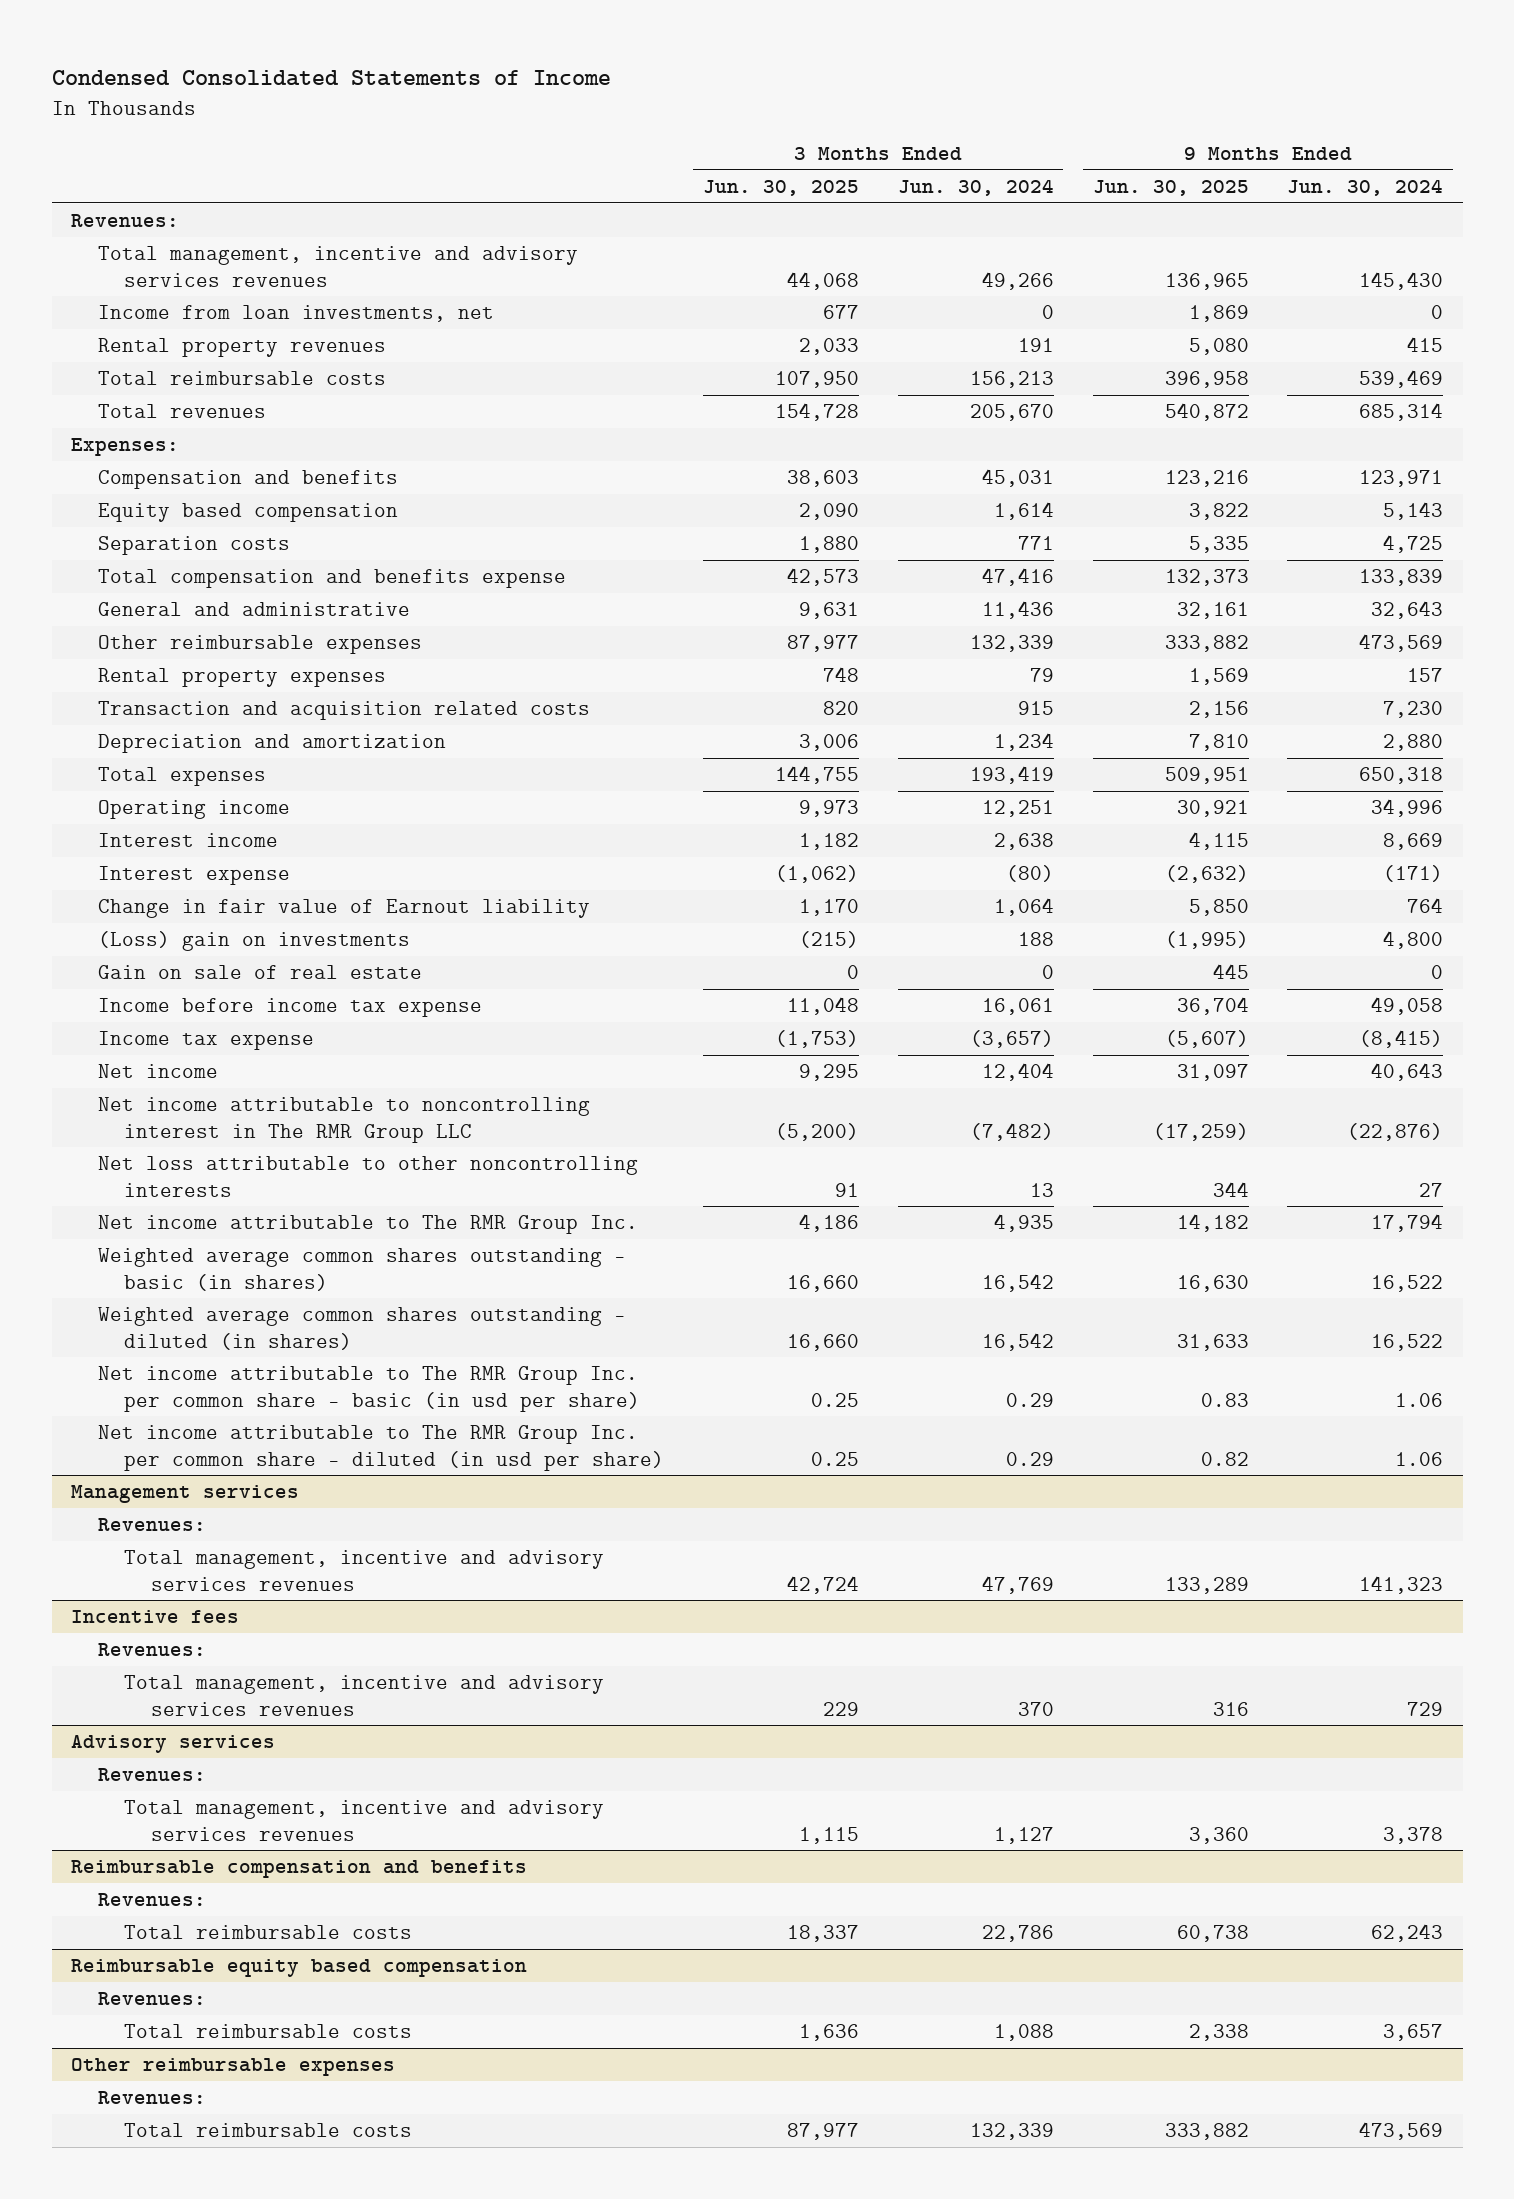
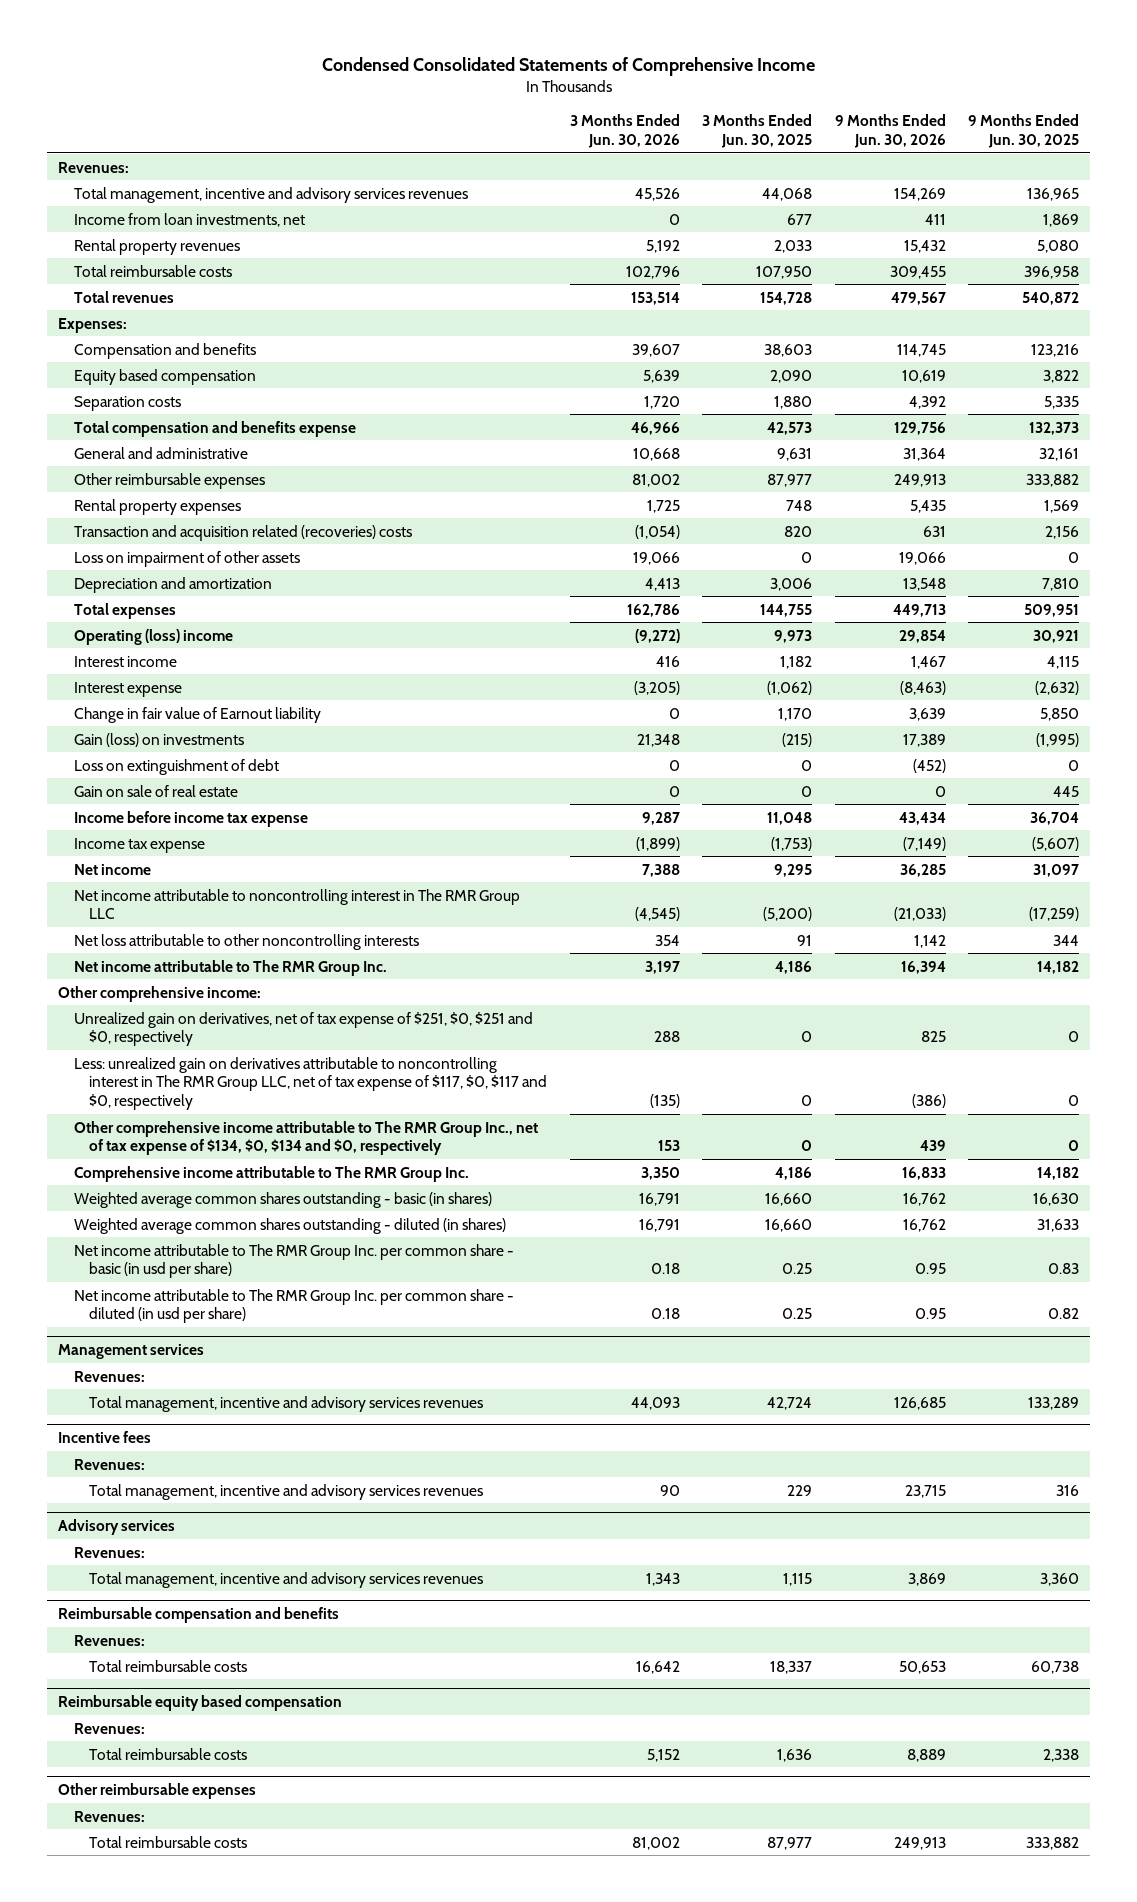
- Condensed Consolidated Statements of Income
+ Condensed Consolidated Statements of Comprehensive Income
- | 3 Months Ended Jun. 30, 2025 | 3 Months Ended Jun. 30, 2024 | 9 Months Ended Jun. 30, 2025 | 9 Months Ended Jun. 30, 2024
+ | 3 Months Ended Jun. 30, 2026 | 3 Months Ended Jun. 30, 2025 | 9 Months Ended Jun. 30, 2026 | 9 Months Ended Jun. 30, 2025
- Transaction and acquisition related costs | 820 | 915 | 2,156 | 7,230
+ Transaction and acquisition related (recoveries) costs | (1,054) | 820 | 631 | 2,156
+ Loss on impairment of other assets | 19,066 | 0 | 19,066 | 0
- Operating income | 9,973 | 12,251 | 30,921 | 34,996
+ Operating (loss) income | (9,272) | 9,973 | 29,854 | 30,921
- (Loss) gain on investments | (215) | 188 | (1,995) | 4,800
+ Gain (loss) on investments | 21,348 | (215) | 17,389 | (1,995)
+ Loss on extinguishment of debt | 0 | 0 | (452) | 0
+ Other comprehensive income:
+ Unrealized gain on derivatives, net of tax expense of $251, $0, $251 and $0, respectively | 288 | 0 | 825 | 0
+ Less: unrealized gain on derivatives attributable to noncontrolling interest in The RMR Group LLC, net of tax expense of $117, $0, $117 and $0, respectively | (135) | 0 | (386) | 0
+ Other comprehensive income attributable to The RMR Group Inc., net of tax expense of $134, $0, $134 and $0, respectively | 153 | 0 | 439 | 0
+ Comprehensive income attributable to The RMR Group Inc. | 3,350 | 4,186 | 16,833 | 14,182

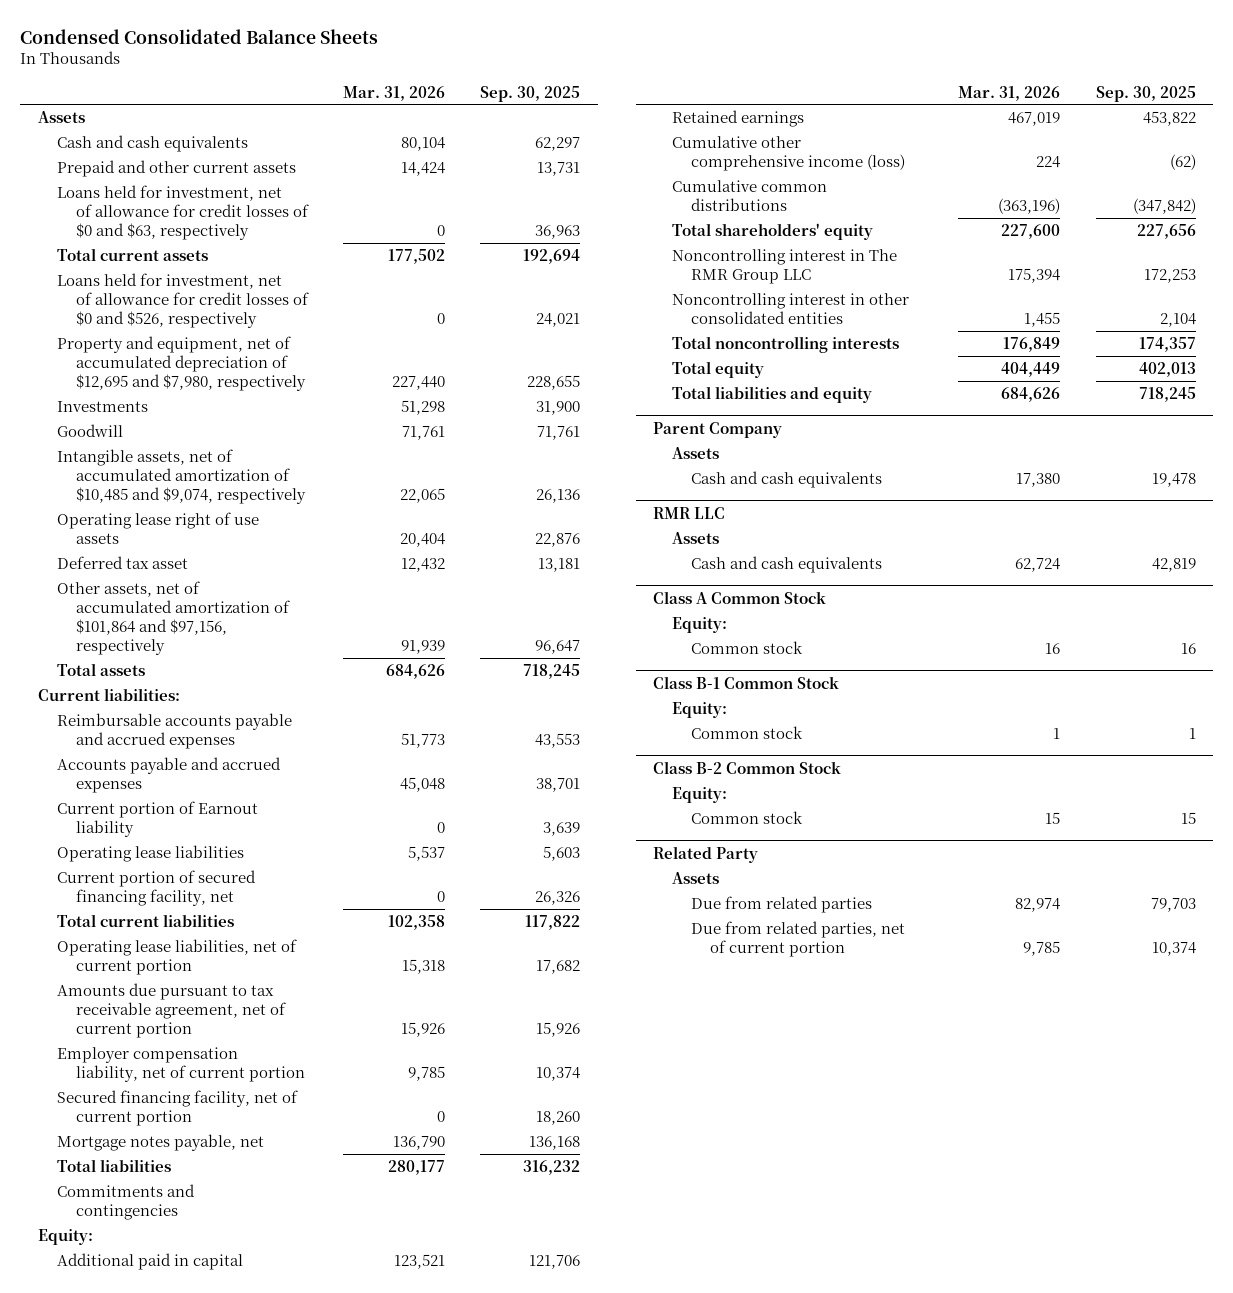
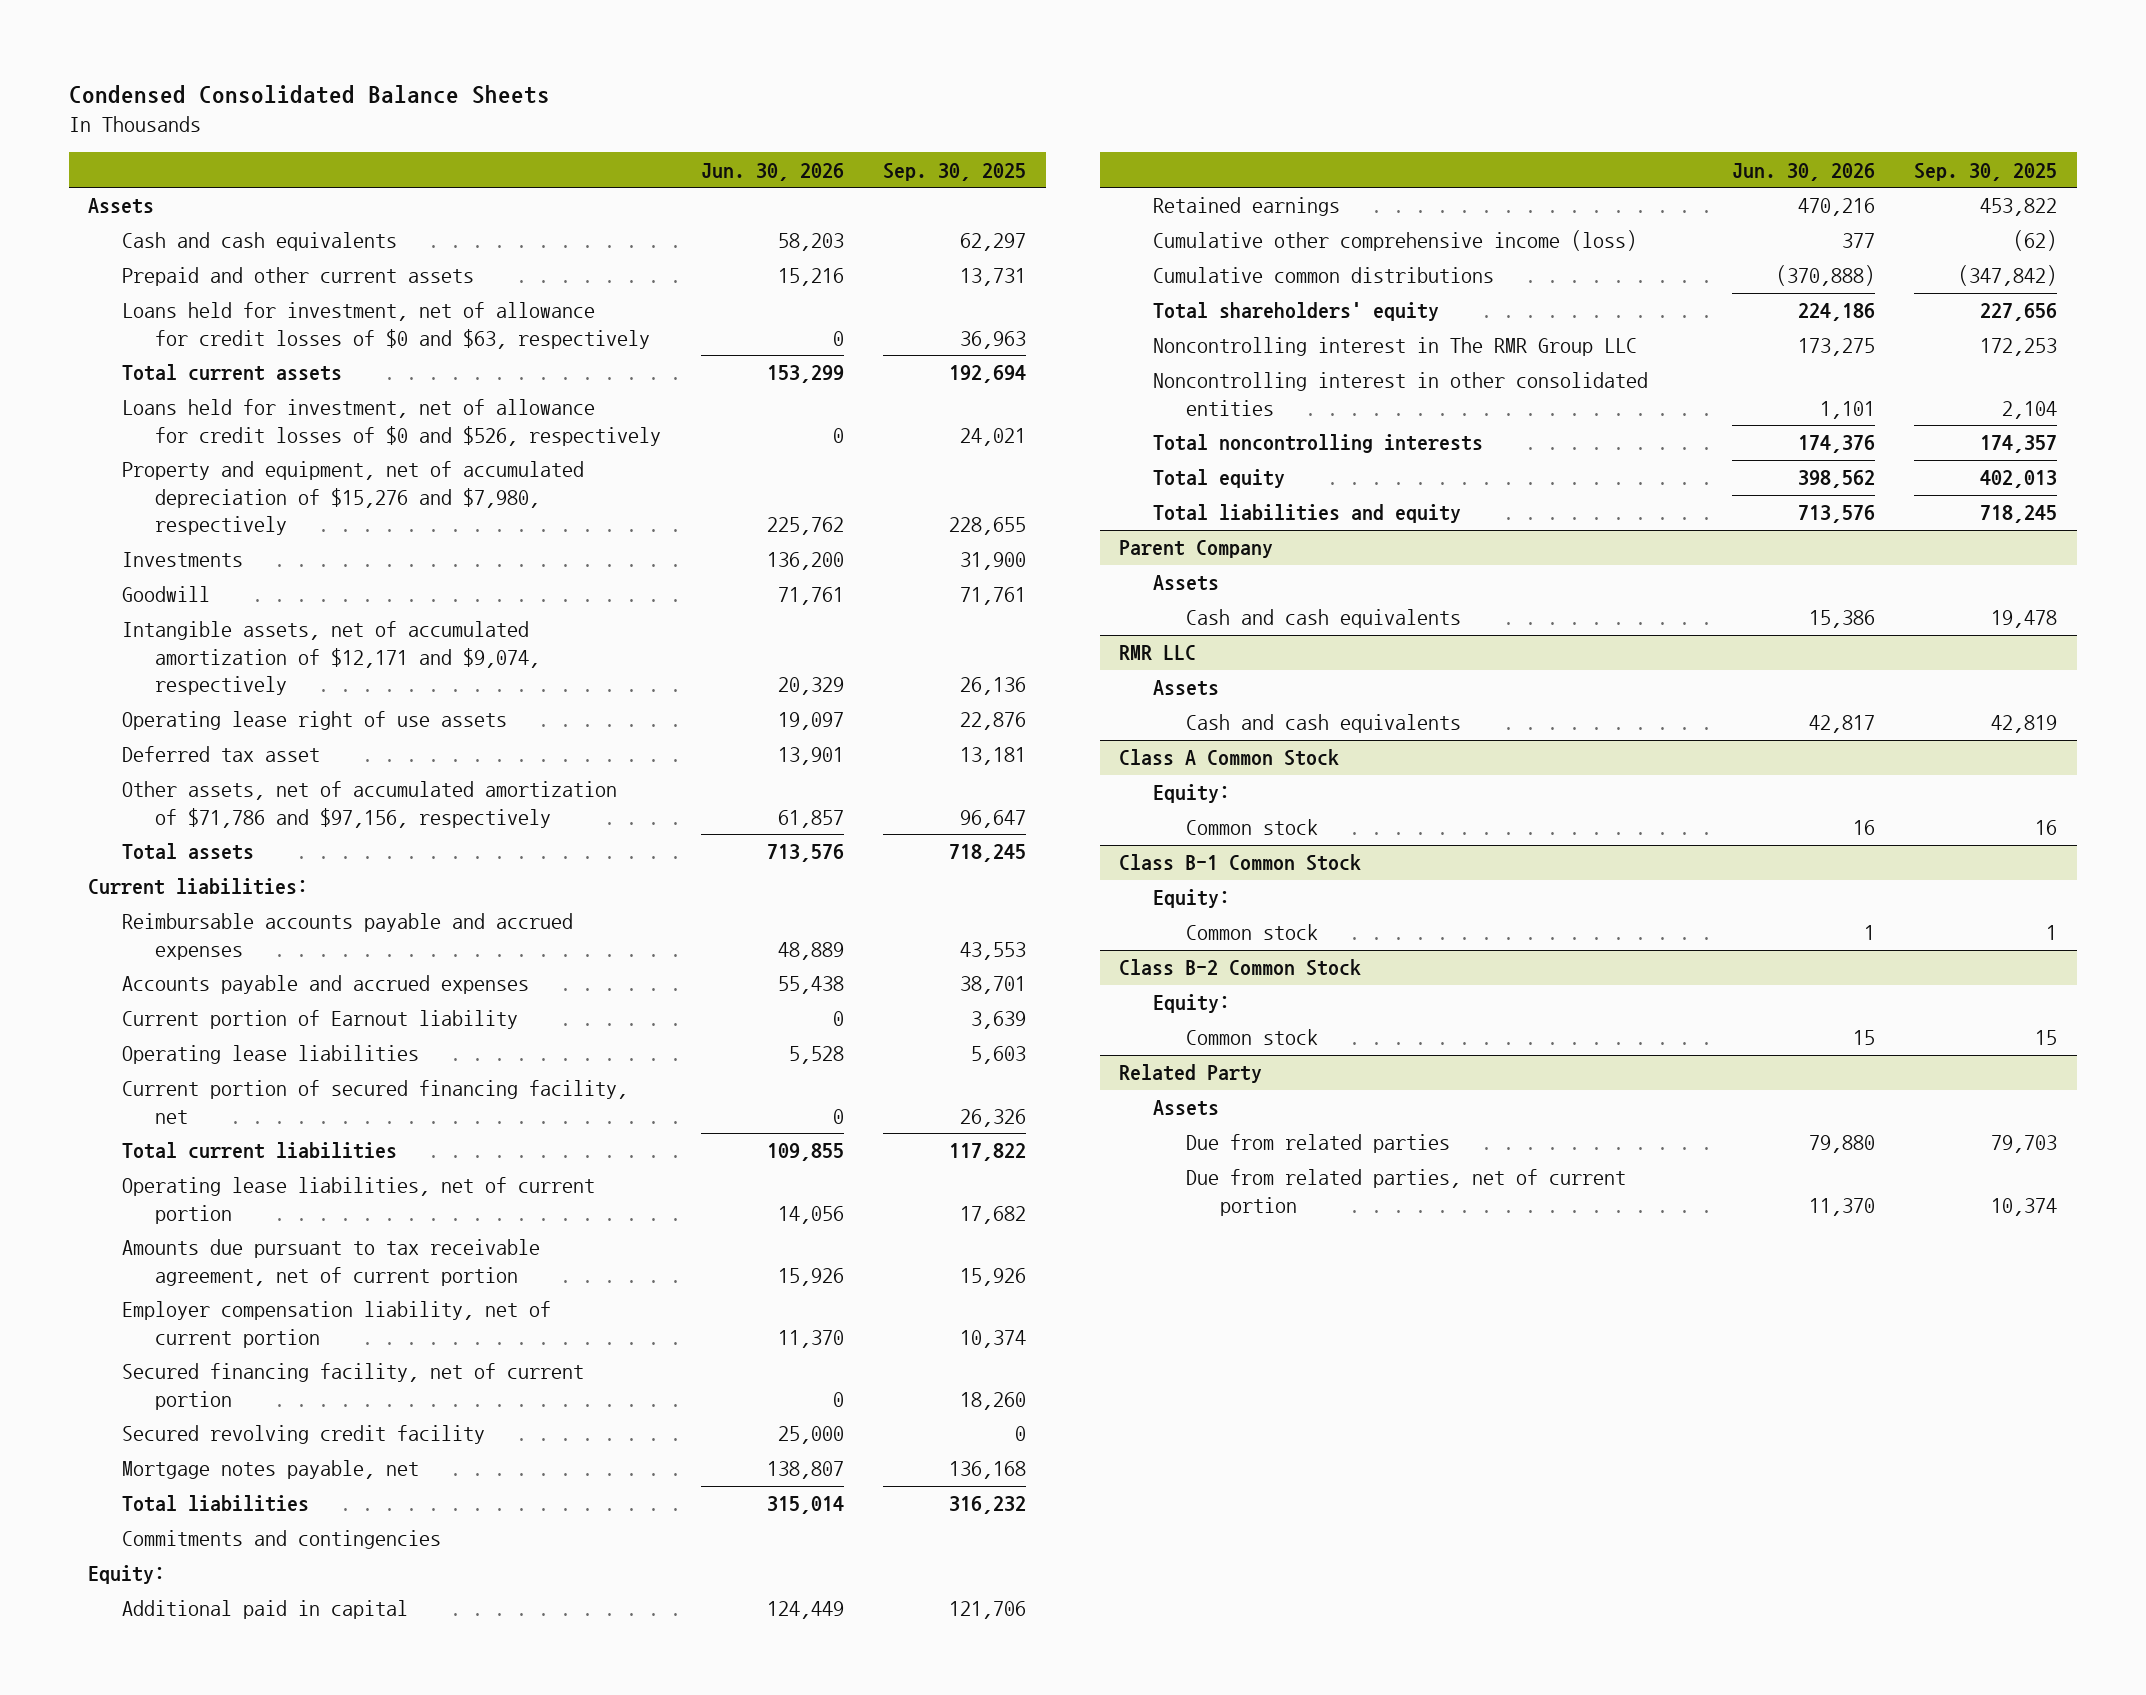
- | Mar. 31, 2026 | Sep. 30, 2025
+ | Jun. 30, 2026 | Sep. 30, 2025
- Property and equipment, net of accumulated depreciation of $12,695 and $7,980, respectively | 227,440 | 228,655
+ Property and equipment, net of accumulated depreciation of $15,276 and $7,980, respectively | 225,762 | 228,655
- Intangible assets, net of accumulated amortization of $10,485 and $9,074, respectively | 22,065 | 26,136
+ Intangible assets, net of accumulated amortization of $12,171 and $9,074, respectively | 20,329 | 26,136
- Other assets, net of accumulated amortization of $101,864 and $97,156, respectively | 91,939 | 96,647
+ Other assets, net of accumulated amortization of $71,786 and $97,156, respectively | 61,857 | 96,647
+ Secured revolving credit facility | 25,000 | 0

